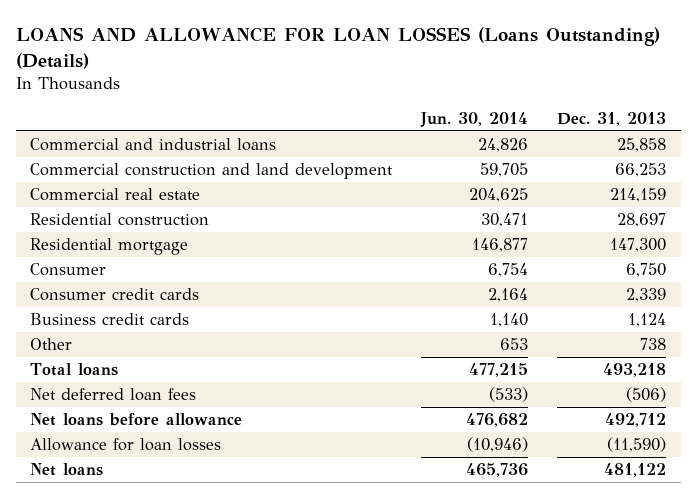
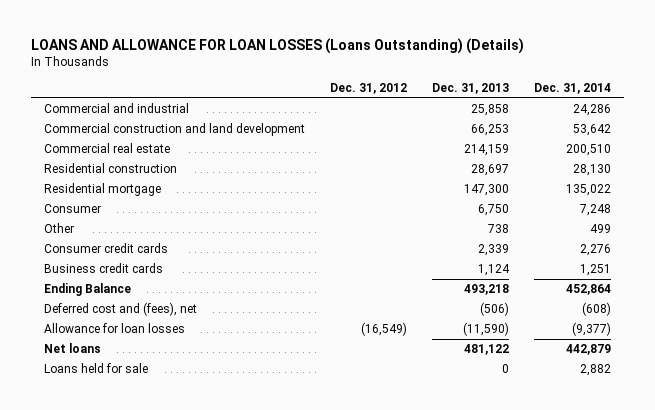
- | Jun. 30, 2014 | Dec. 31, 2013
+ | Dec. 31, 2012 | Dec. 31, 2013 | Dec. 31, 2014
- Commercial and industrial loans | 24,826 | 25,858
+ Commercial and industrial | | 25,858 | 24,286
moved up: Other | | 738 | 499
- Total loans | 477,215 | 493,218
- Net deferred loan fees | (533) | (506)
- Net loans before allowance | 476,682 | 492,712
+ Ending Balance | | 493,218 | 452,864
+ Deferred cost and (fees), net | | (506) | (608)
+ Loans held for sale | | 0 | 2,882

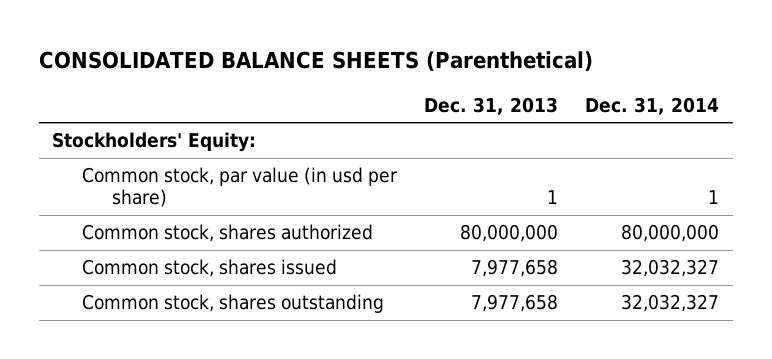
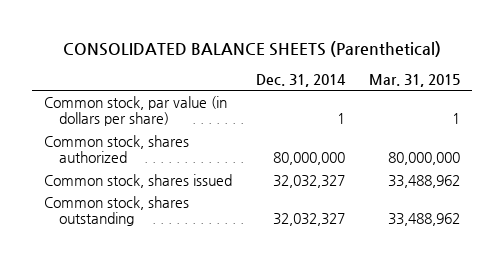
- | Dec. 31, 2013 | Dec. 31, 2014
+ | Dec. 31, 2014 | Mar. 31, 2015
- Stockholders' Equity:
- Common stock, par value (in usd per share) | 1 | 1
+ Common stock, par value (in dollars per share) | 1 | 1

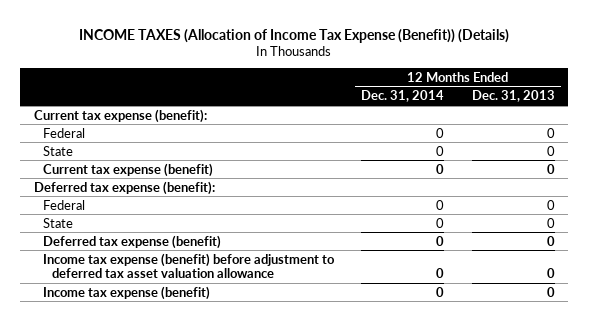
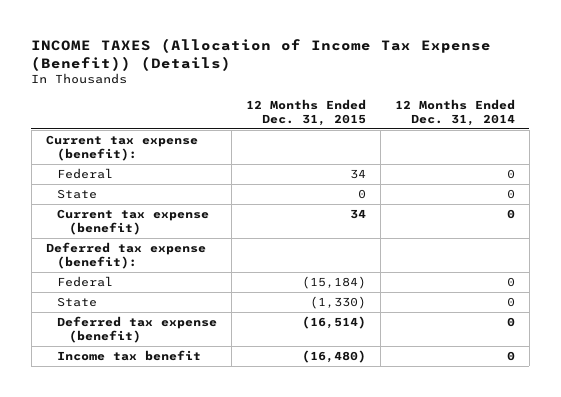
- | 12 Months Ended Dec. 31, 2014 | 12 Months Ended Dec. 31, 2013
+ | 12 Months Ended Dec. 31, 2015 | 12 Months Ended Dec. 31, 2014
- Income tax expense (benefit) before adjustment to deferred tax asset valuation allowance | 0 | 0
- Income tax expense (benefit) | 0 | 0
+ Income tax benefit | (16,480) | 0

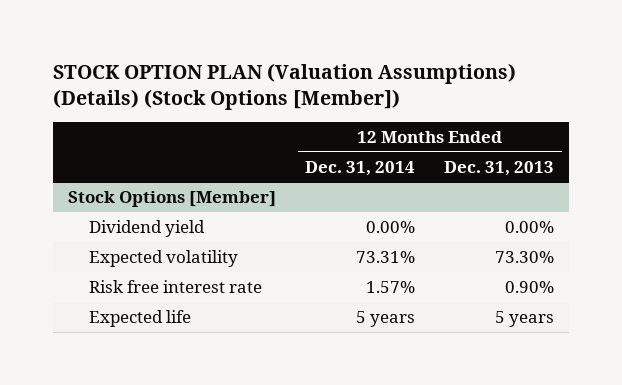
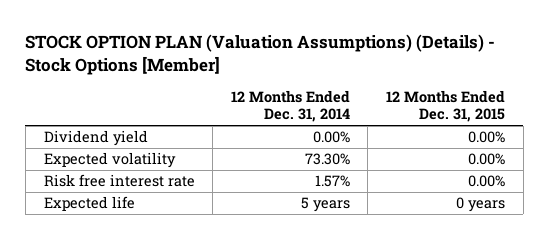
- STOCK OPTION PLAN (Valuation Assumptions) (Details) (Stock Options [Member])
+ STOCK OPTION PLAN (Valuation Assumptions) (Details) - Stock Options [Member]
- | 12 Months Ended Dec. 31, 2014 | 12 Months Ended Dec. 31, 2013
+ | 12 Months Ended Dec. 31, 2014 | 12 Months Ended Dec. 31, 2015
- Stock Options [Member]
- Expected volatility | 73.31% | 73.30%
+ Expected volatility | 73.30% | 0.00%

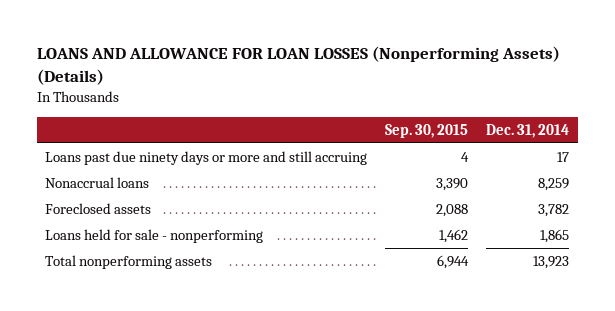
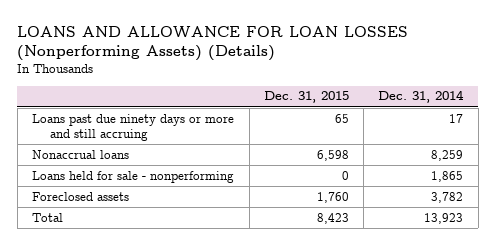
- | Sep. 30, 2015 | Dec. 31, 2014
+ | Dec. 31, 2015 | Dec. 31, 2014
- Total nonperforming assets | 6,944 | 13,923
moved down: Foreclosed assets | 1,760 | 3,782
+ Total | 8,423 | 13,923

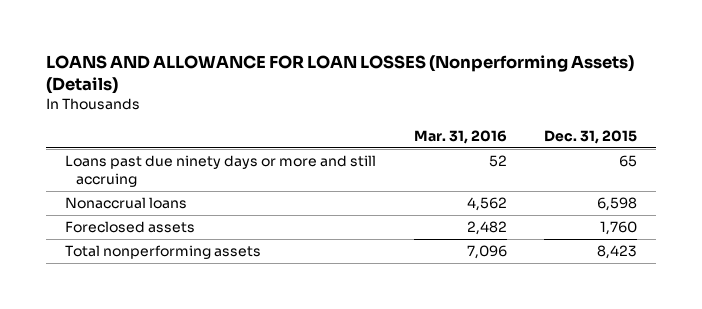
- | Dec. 31, 2015 | Dec. 31, 2014
+ | Mar. 31, 2016 | Dec. 31, 2015
- Loans held for sale - nonperforming | 0 | 1,865
- Total | 8,423 | 13,923
+ Total nonperforming assets | 7,096 | 8,423

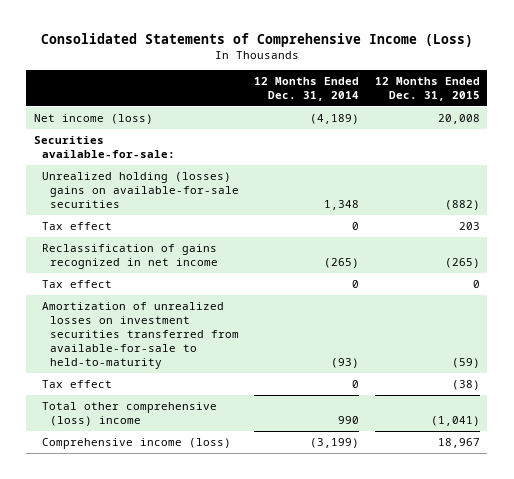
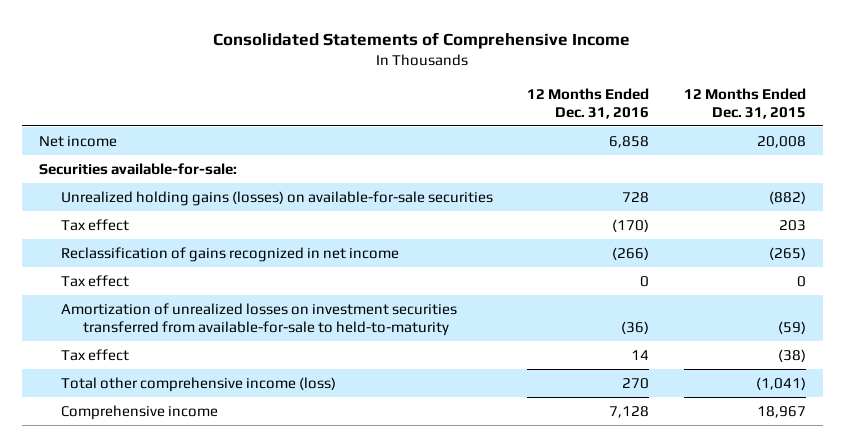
- Consolidated Statements of Comprehensive Income (Loss)
+ Consolidated Statements of Comprehensive Income
- | 12 Months Ended Dec. 31, 2014 | 12 Months Ended Dec. 31, 2015
+ | 12 Months Ended Dec. 31, 2016 | 12 Months Ended Dec. 31, 2015
- Net income (loss) | (4,189) | 20,008
+ Net income | 6,858 | 20,008
- Unrealized holding (losses) gains on available-for-sale securities | 1,348 | (882)
+ Unrealized holding gains (losses) on available-for-sale securities | 728 | (882)
- Total other comprehensive (loss) income | 990 | (1,041)
- Comprehensive income (loss) | (3,199) | 18,967
+ Total other comprehensive income (loss) | 270 | (1,041)
+ Comprehensive income | 7,128 | 18,967

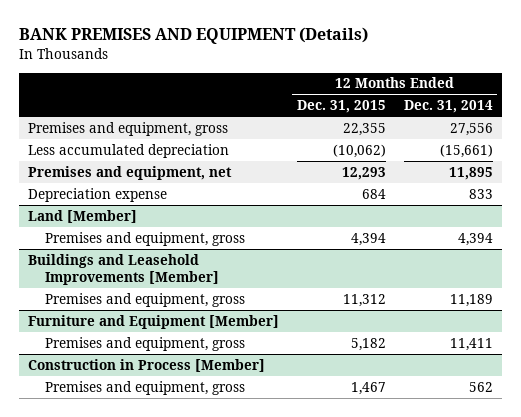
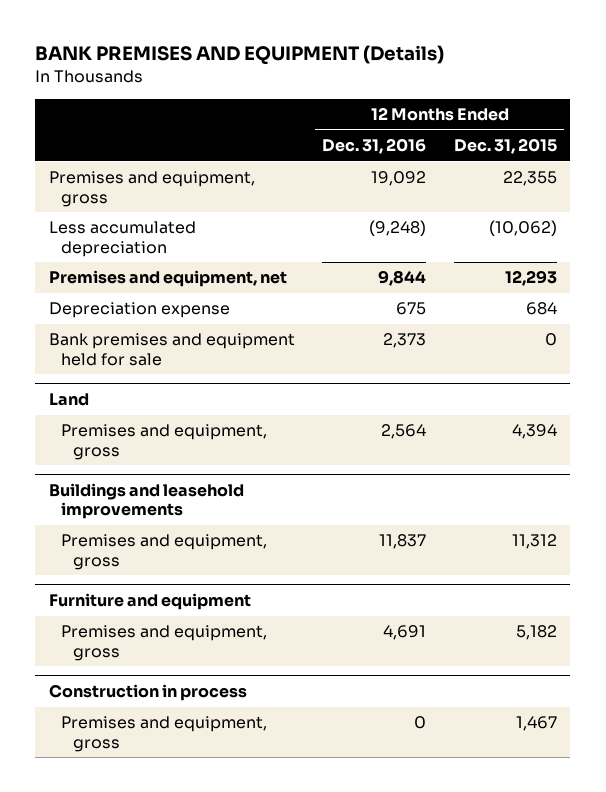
- | 12 Months Ended Dec. 31, 2015 | 12 Months Ended Dec. 31, 2014
+ | 12 Months Ended Dec. 31, 2016 | 12 Months Ended Dec. 31, 2015
- Land [Member]
+ Bank premises and equipment held for sale | 2,373 | 0
+ Land
- Buildings and Leasehold Improvements [Member]
+ Buildings and leasehold improvements
- Furniture and Equipment [Member]
+ Furniture and equipment
- Construction in Process [Member]
+ Construction in process

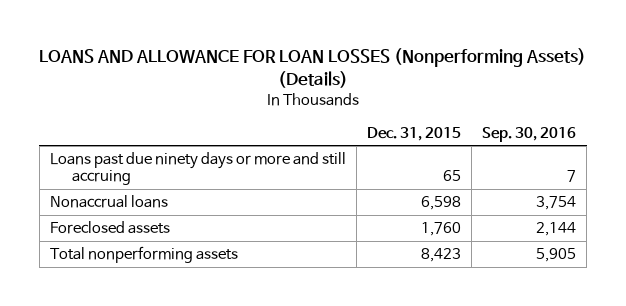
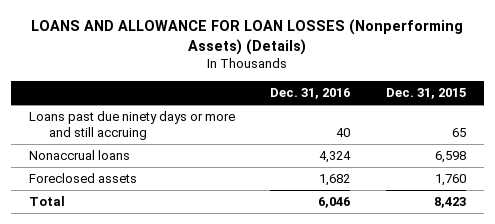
- | Dec. 31, 2015 | Sep. 30, 2016
+ | Dec. 31, 2016 | Dec. 31, 2015
- Total nonperforming assets | 8,423 | 5,905
+ Total | 6,046 | 8,423

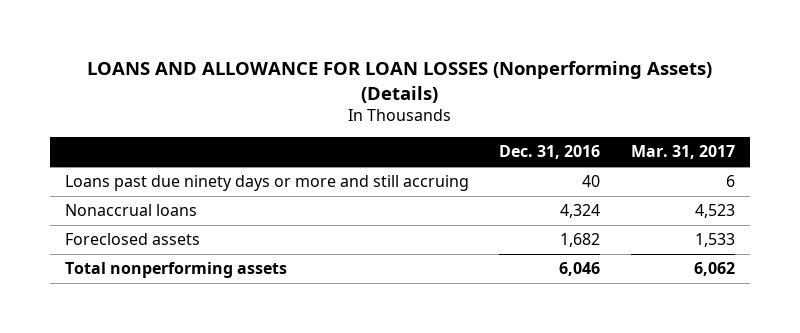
- | Dec. 31, 2016 | Dec. 31, 2015
+ | Dec. 31, 2016 | Mar. 31, 2017
- Total | 6,046 | 8,423
+ Total nonperforming assets | 6,046 | 6,062

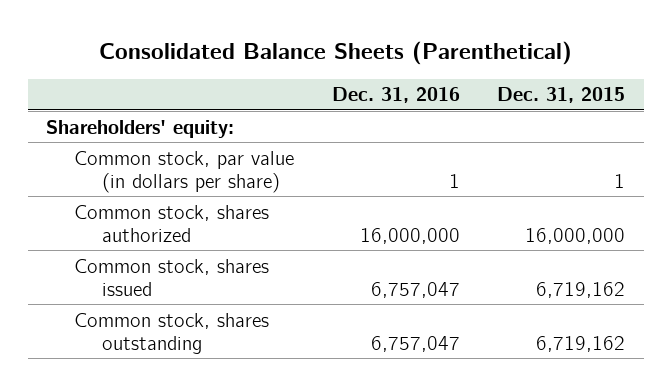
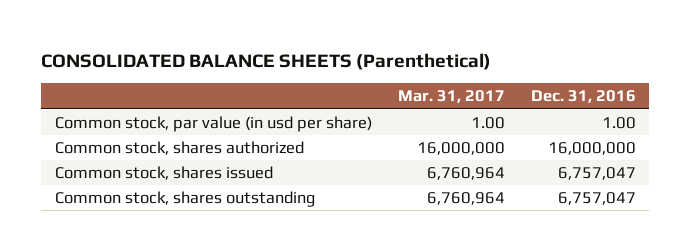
- Consolidated Balance Sheets (Parenthetical)
+ CONSOLIDATED BALANCE SHEETS (Parenthetical)
- | Dec. 31, 2016 | Dec. 31, 2015
+ | Mar. 31, 2017 | Dec. 31, 2016
- Shareholders' equity:
- Common stock, par value (in dollars per share) | 1 | 1
+ Common stock, par value (in usd per share) | 1.00 | 1.00

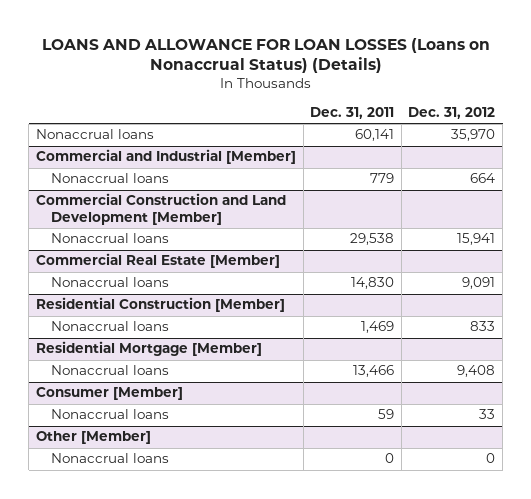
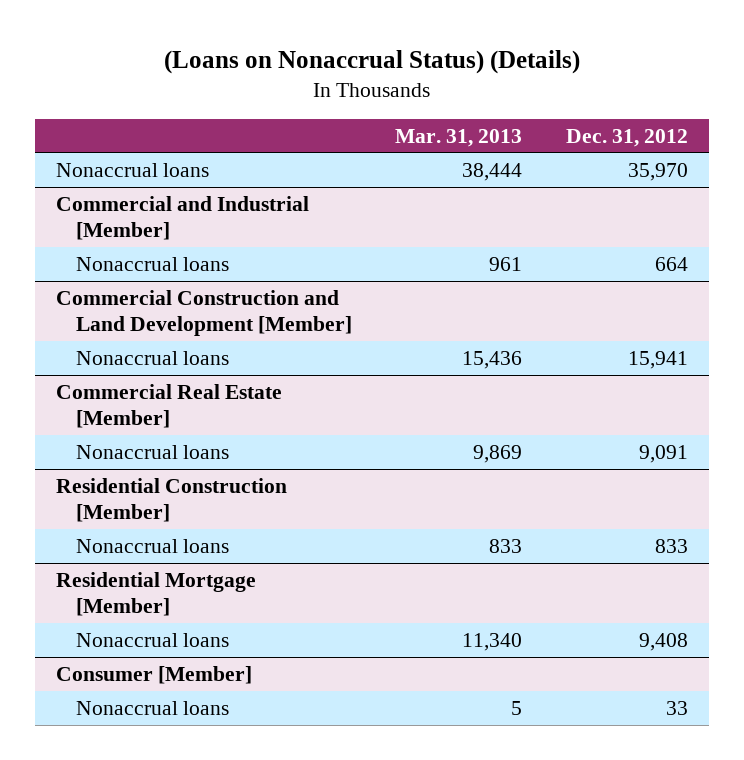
- LOANS AND ALLOWANCE FOR LOAN LOSSES (Loans on Nonaccrual Status) (Details)
+ (Loans on Nonaccrual Status) (Details)
- | Dec. 31, 2011 | Dec. 31, 2012
+ | Mar. 31, 2013 | Dec. 31, 2012
- Other [Member]
- Nonaccrual loans | 0 | 0

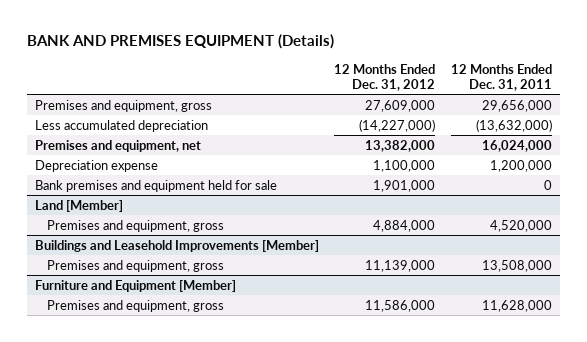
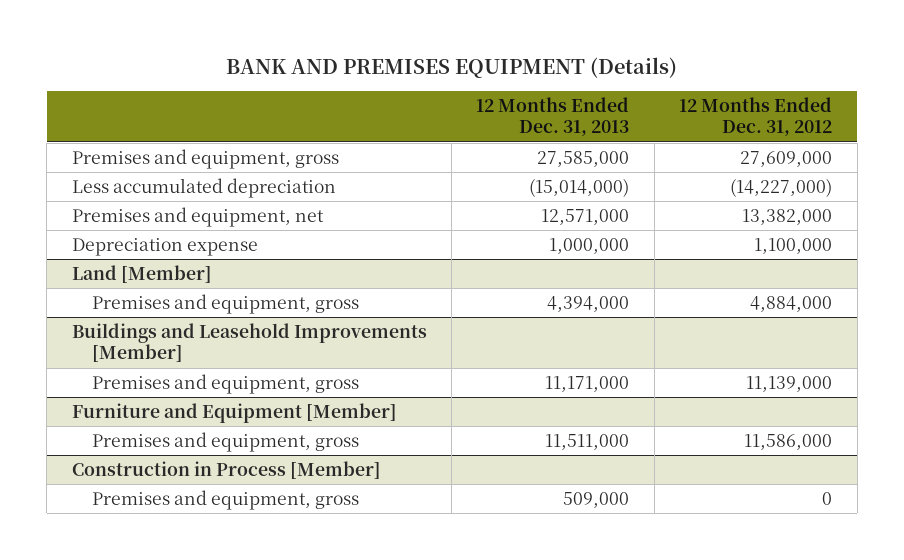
- | 12 Months Ended Dec. 31, 2012 | 12 Months Ended Dec. 31, 2011
+ | 12 Months Ended Dec. 31, 2013 | 12 Months Ended Dec. 31, 2012
- Bank premises and equipment held for sale | 1,901,000 | 0
+ Construction in Process [Member]
+ Premises and equipment, gross | 509,000 | 0

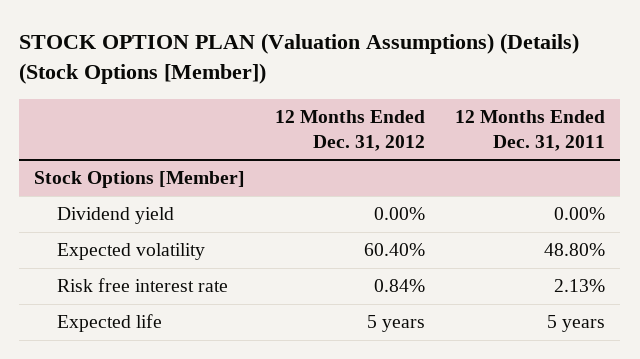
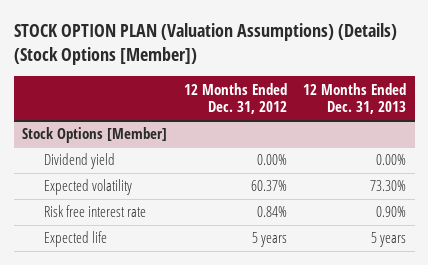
- | 12 Months Ended Dec. 31, 2012 | 12 Months Ended Dec. 31, 2011
+ | 12 Months Ended Dec. 31, 2012 | 12 Months Ended Dec. 31, 2013
@ Stock Options [Member]
- Expected volatility | 60.40% | 48.80%
+ Expected volatility | 60.37% | 73.30%

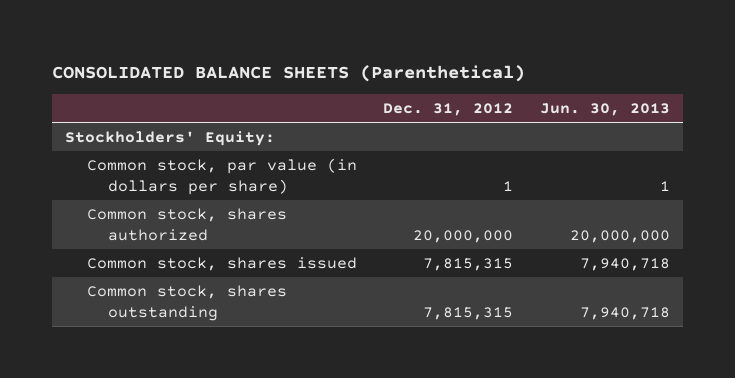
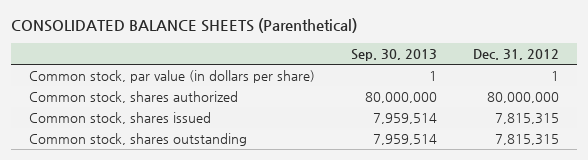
- | Dec. 31, 2012 | Jun. 30, 2013
+ | Sep. 30, 2013 | Dec. 31, 2012
- Stockholders' Equity:
- Common stock, shares authorized | 20,000,000 | 20,000,000
+ Common stock, shares authorized | 80,000,000 | 80,000,000

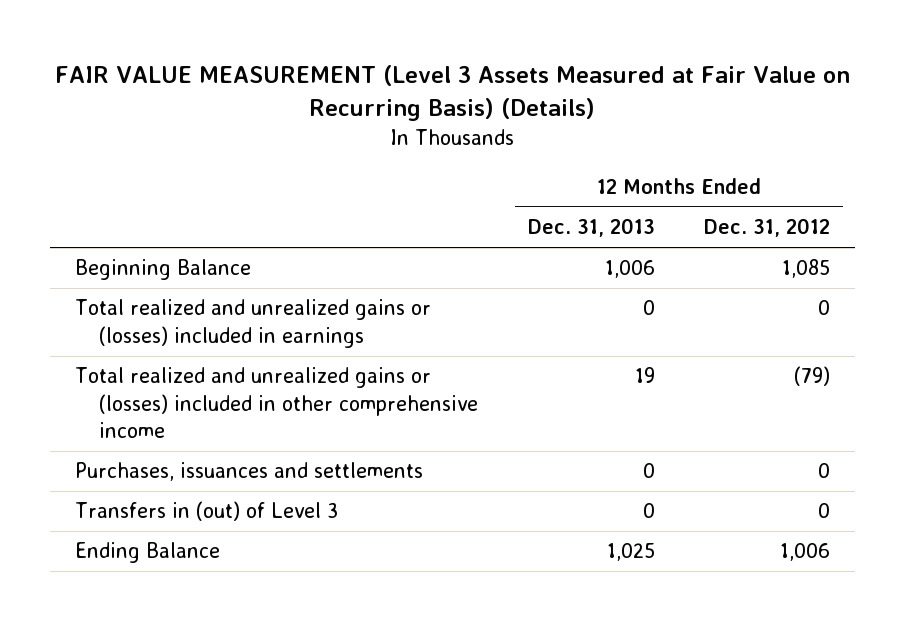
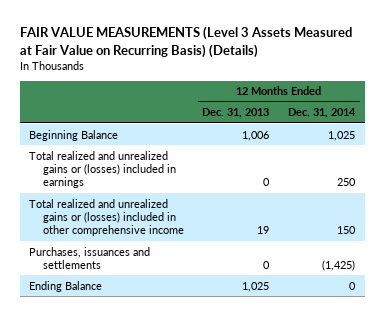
- FAIR VALUE MEASUREMENT (Level 3 Assets Measured at Fair Value on Recurring Basis) (Details)
+ FAIR VALUE MEASUREMENTS (Level 3 Assets Measured at Fair Value on Recurring Basis) (Details)
- | 12 Months Ended Dec. 31, 2013 | 12 Months Ended Dec. 31, 2012
+ | 12 Months Ended Dec. 31, 2013 | 12 Months Ended Dec. 31, 2014
- Transfers in (out) of Level 3 | 0 | 0

